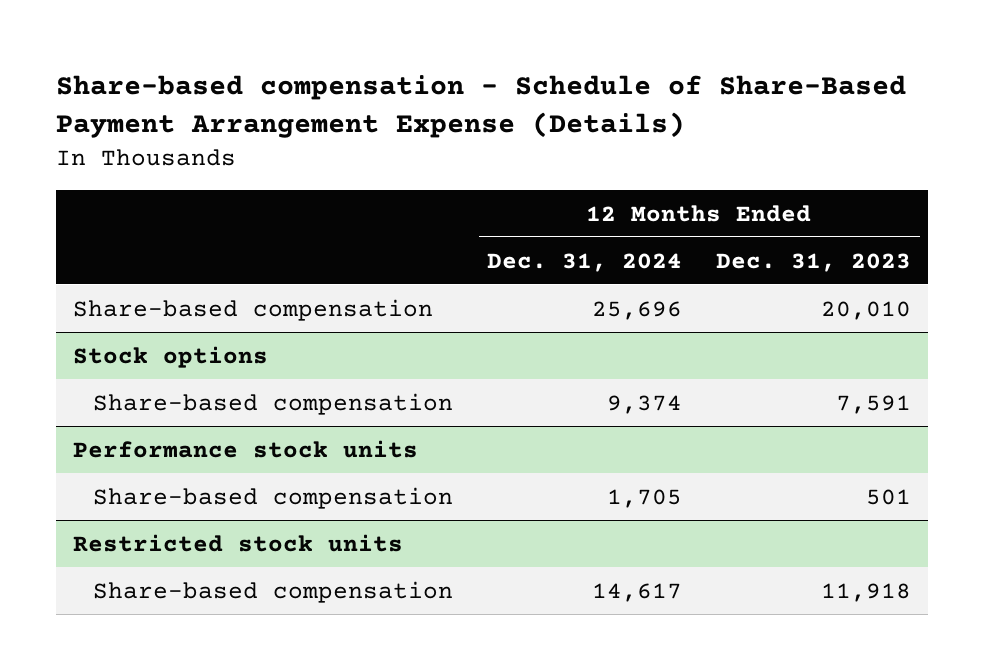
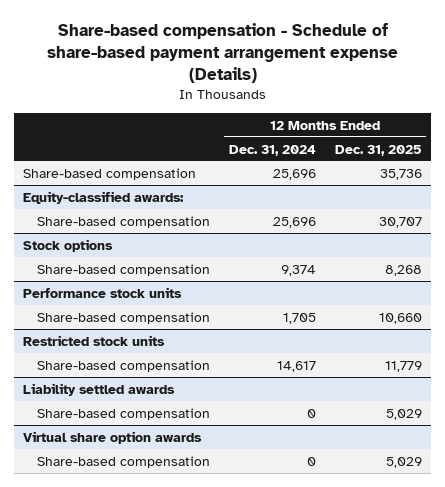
- Share-based compensation - Schedule of Share-Based Payment Arrangement Expense (Details)
+ Share-based compensation - Schedule of share-based payment arrangement expense (Details)
- | 12 Months Ended Dec. 31, 2024 | 12 Months Ended Dec. 31, 2023
+ | 12 Months Ended Dec. 31, 2024 | 12 Months Ended Dec. 31, 2025
+ Equity-classified awards:
+ Share-based compensation | 25,696 | 30,707
+ Liability settled awards
+ Share-based compensation | 0 | 5,029
+ Virtual share option awards
+ Share-based compensation | 0 | 5,029

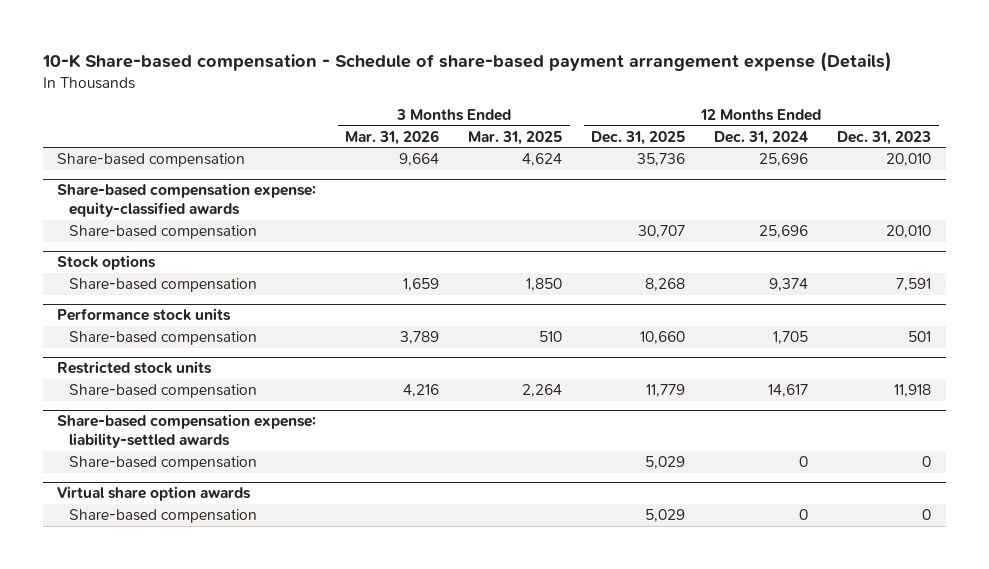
- Share-based compensation - Schedule of share-based payment arrangement expense (Details)
+ 10-K Share-based compensation - Schedule of share-based payment arrangement expense (Details)
- | 12 Months Ended Dec. 31, 2024 | 12 Months Ended Dec. 31, 2025
+ | 3 Months Ended Mar. 31, 2026 | 3 Months Ended Mar. 31, 2025 | 12 Months Ended Dec. 31, 2025 | 12 Months Ended Dec. 31, 2024 | 12 Months Ended Dec. 31, 2023
- Equity-classified awards:
+ Share-based compensation expense: equity-classified awards
- Liability settled awards
+ Share-based compensation expense: liability-settled awards

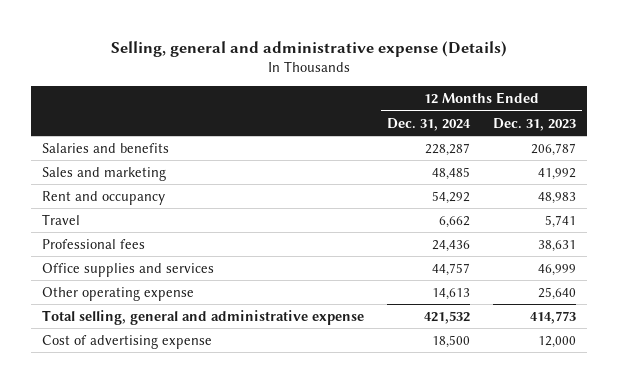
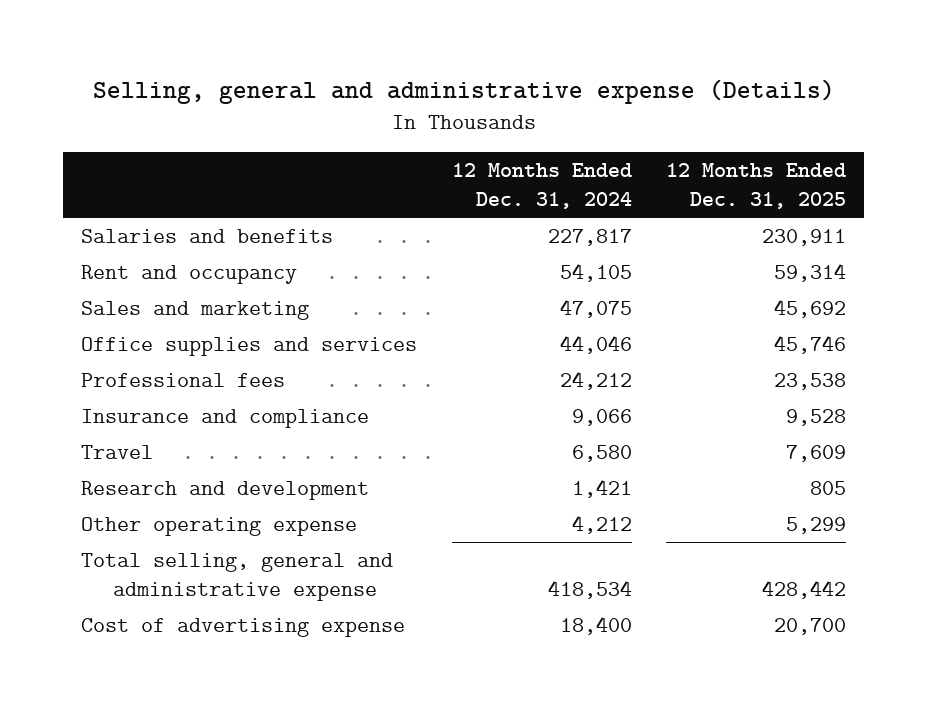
- | 12 Months Ended Dec. 31, 2024 | 12 Months Ended Dec. 31, 2023
+ | 12 Months Ended Dec. 31, 2024 | 12 Months Ended Dec. 31, 2025
- Salaries and benefits | 228,287 | 206,787
- Sales and marketing | 48,485 | 41,992
- Rent and occupancy | 54,292 | 48,983
- Travel | 6,662 | 5,741
- Professional fees | 24,436 | 38,631
- Office supplies and services | 44,757 | 46,999
- Other operating expense | 14,613 | 25,640
- Total selling, general and administrative expense | 421,532 | 414,773
- Cost of advertising expense | 18,500 | 12,000
+ Salaries and benefits | 227,817 | 230,911
+ Rent and occupancy | 54,105 | 59,314
+ Sales and marketing | 47,075 | 45,692
+ Office supplies and services | 44,046 | 45,746
+ Professional fees | 24,212 | 23,538
+ Insurance and compliance | 9,066 | 9,528
+ Travel | 6,580 | 7,609
+ Research and development | 1,421 | 805
+ Other operating expense | 4,212 | 5,299
+ Total selling, general and administrative expense | 418,534 | 428,442
+ Cost of advertising expense | 18,400 | 20,700

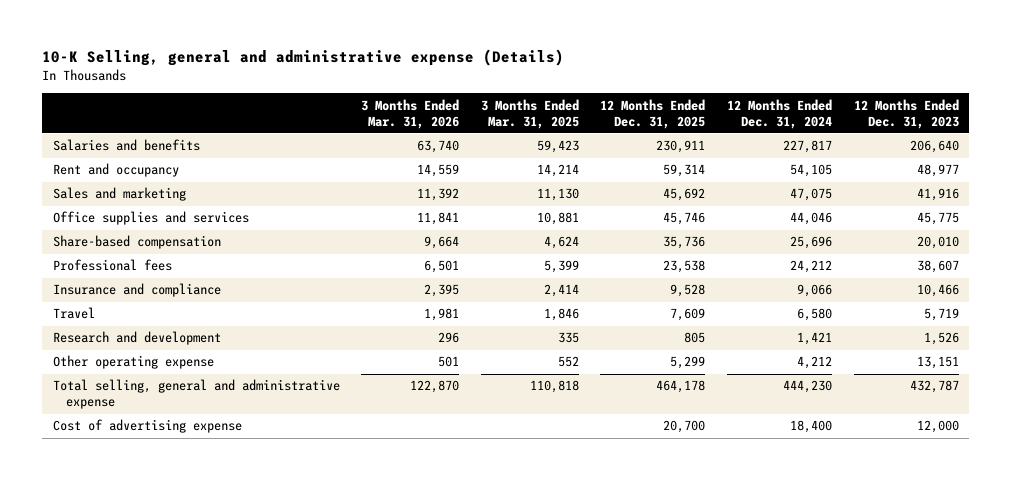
- Selling, general and administrative expense (Details)
+ 10-K Selling, general and administrative expense (Details)
- | 12 Months Ended Dec. 31, 2024 | 12 Months Ended Dec. 31, 2025
+ | 3 Months Ended Mar. 31, 2026 | 3 Months Ended Mar. 31, 2025 | 12 Months Ended Dec. 31, 2025 | 12 Months Ended Dec. 31, 2024 | 12 Months Ended Dec. 31, 2023
+ Share-based compensation | 9,664 | 4,624 | 35,736 | 25,696 | 20,010
- Total selling, general and administrative expense | 418,534 | 428,442
+ Total selling, general and administrative expense | 122,870 | 110,818 | 464,178 | 444,230 | 432,787

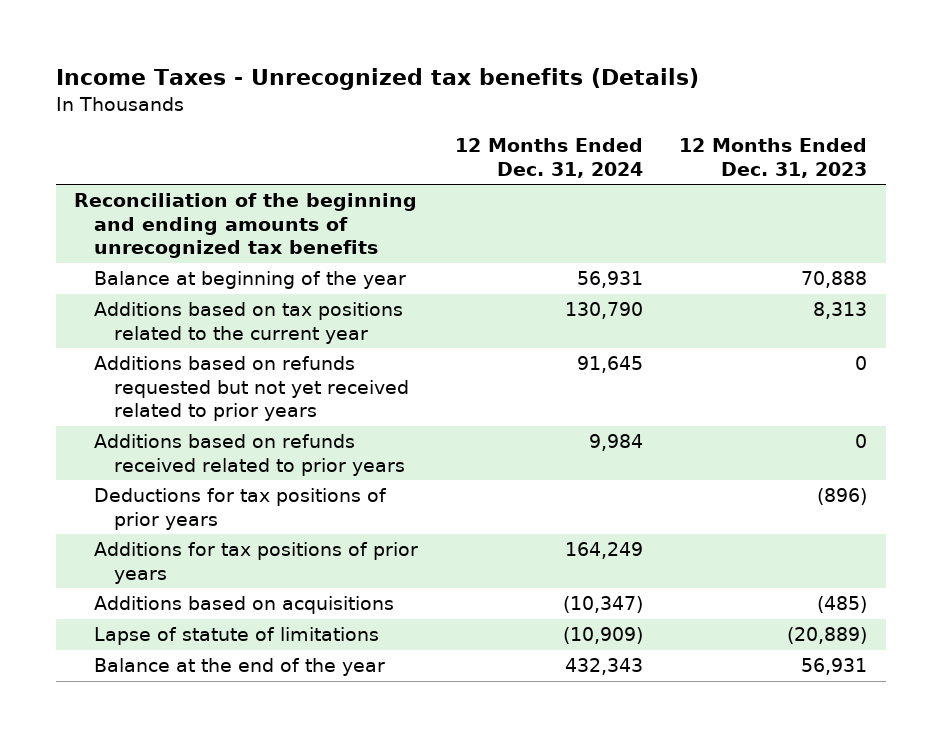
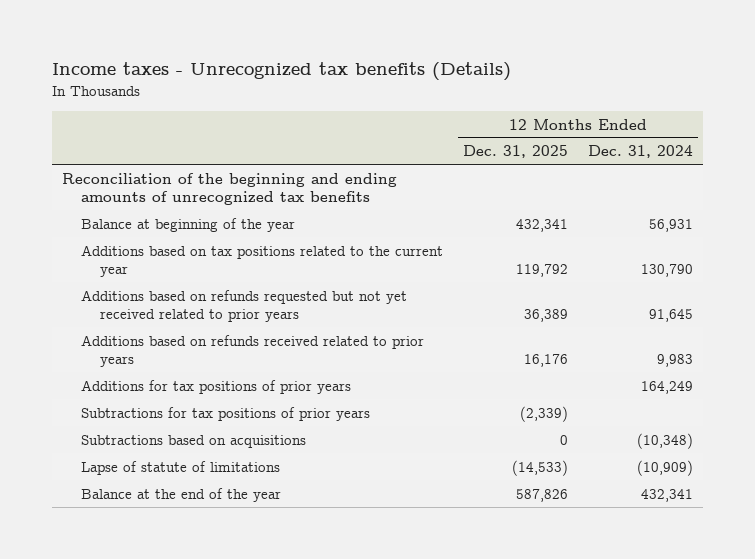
- Income Taxes - Unrecognized tax benefits (Details)
+ Income taxes - Unrecognized tax benefits (Details)
- | 12 Months Ended Dec. 31, 2024 | 12 Months Ended Dec. 31, 2023
+ | 12 Months Ended Dec. 31, 2025 | 12 Months Ended Dec. 31, 2024
- Additions based on refunds received related to prior years | 9,984 | 0
- Deductions for tax positions of prior years | | (896)
+ Additions based on refunds received related to prior years | 16,176 | 9,983
- Additions based on acquisitions | (10,347) | (485)
+ Subtractions for tax positions of prior years | (2,339) |
+ Subtractions based on acquisitions | 0 | (10,348)
- Balance at the end of the year | 432,343 | 56,931
+ Balance at the end of the year | 587,826 | 432,341

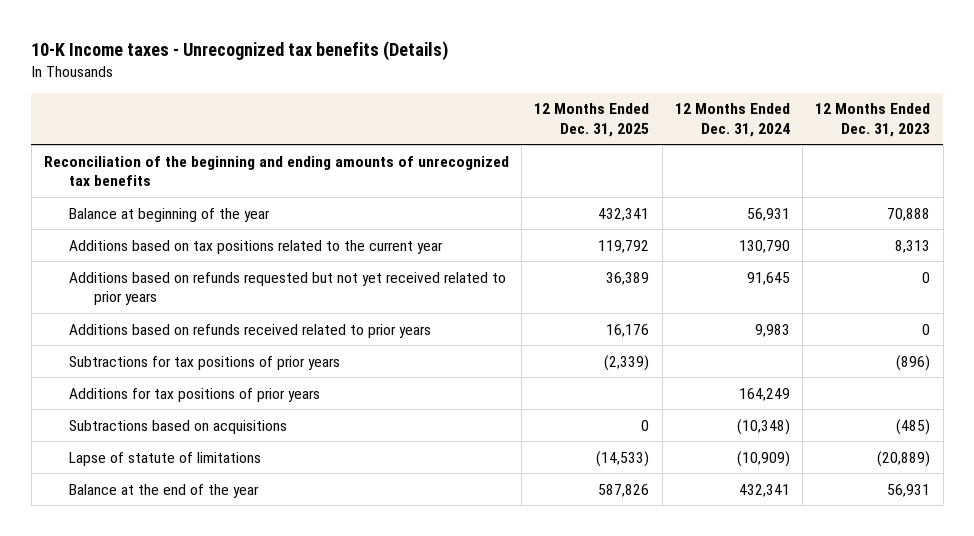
- Income taxes - Unrecognized tax benefits (Details)
+ 10-K Income taxes - Unrecognized tax benefits (Details)
- | 12 Months Ended Dec. 31, 2025 | 12 Months Ended Dec. 31, 2024
+ | 12 Months Ended Dec. 31, 2025 | 12 Months Ended Dec. 31, 2024 | 12 Months Ended Dec. 31, 2023
moved down: Additions for tax positions of prior years | | 164,249 |

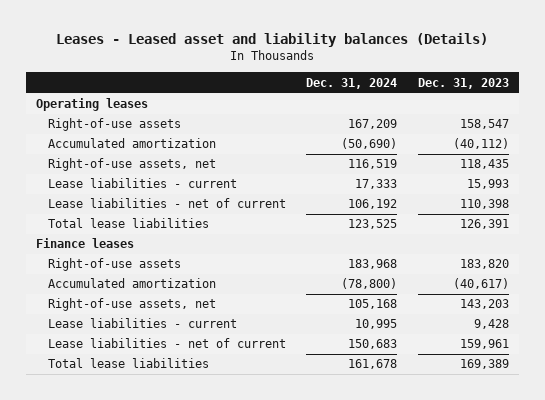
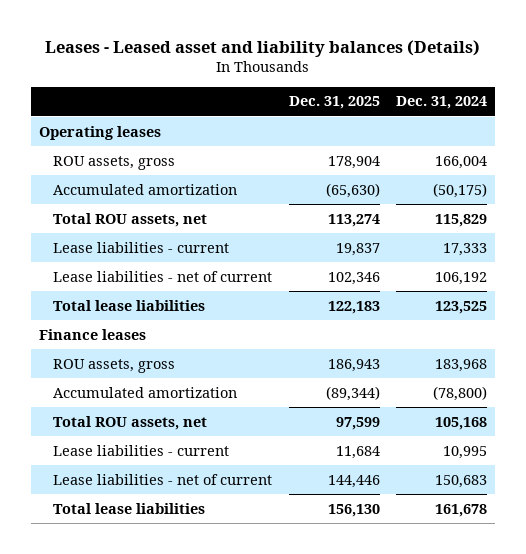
- | Dec. 31, 2024 | Dec. 31, 2023
+ | Dec. 31, 2025 | Dec. 31, 2024
- Right-of-use assets | 167,209 | 158,547
- Accumulated amortization | (50,690) | (40,112)
- Right-of-use assets, net | 116,519 | 118,435
+ ROU assets, gross | 178,904 | 166,004
+ Accumulated amortization | (65,630) | (50,175)
+ Total ROU assets, net | 113,274 | 115,829
- Right-of-use assets | 183,968 | 183,820
+ ROU assets, gross | 186,943 | 183,968
- Right-of-use assets, net | 105,168 | 143,203
+ Total ROU assets, net | 97,599 | 105,168

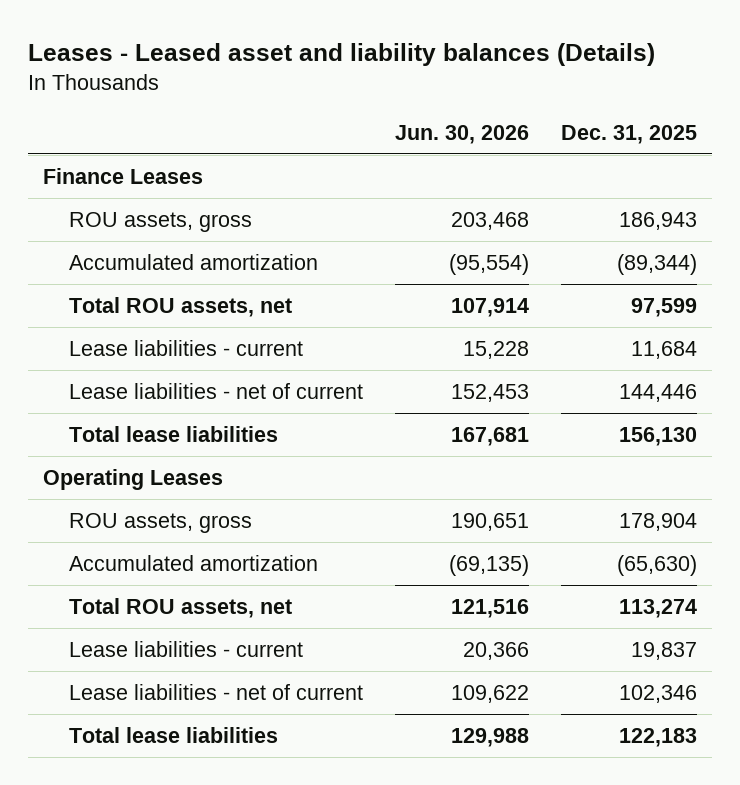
- | Dec. 31, 2025 | Dec. 31, 2024
+ | Jun. 30, 2026 | Dec. 31, 2025
- Operating leases
- Finance leases
+ Finance Leases
+ Operating Leases
moved down: ROU assets, gross | 190,651 | 178,904
moved down: Accumulated amortization | (69,135) | (65,630)
moved down: Total ROU assets, net | 121,516 | 113,274
moved down: Lease liabilities - current | 20,366 | 19,837
moved down: Lease liabilities - net of current | 109,622 | 102,346
moved down: Total lease liabilities | 129,988 | 122,183

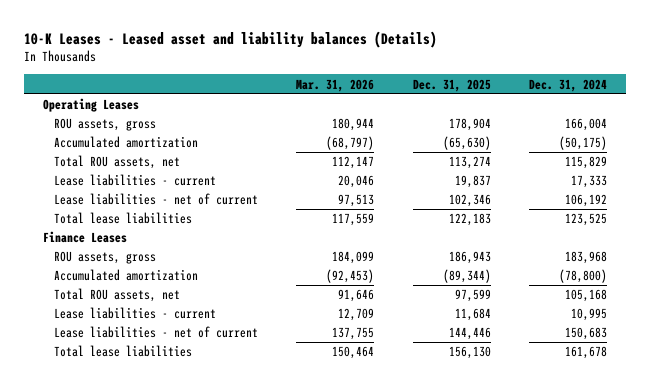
- Leases - Leased asset and liability balances (Details)
+ 10-K Leases - Leased asset and liability balances (Details)
- | Jun. 30, 2026 | Dec. 31, 2025
+ | Mar. 31, 2026 | Dec. 31, 2025 | Dec. 31, 2024
moved down: Finance Leases
moved down: ROU assets, gross | 184,099 | 186,943 | 183,968
moved down: Accumulated amortization | (92,453) | (89,344) | (78,800)
moved down: Total ROU assets, net | 91,646 | 97,599 | 105,168
moved down: Lease liabilities - current | 12,709 | 11,684 | 10,995
moved down: Lease liabilities - net of current | 137,755 | 144,446 | 150,683
moved down: Total lease liabilities | 150,464 | 156,130 | 161,678

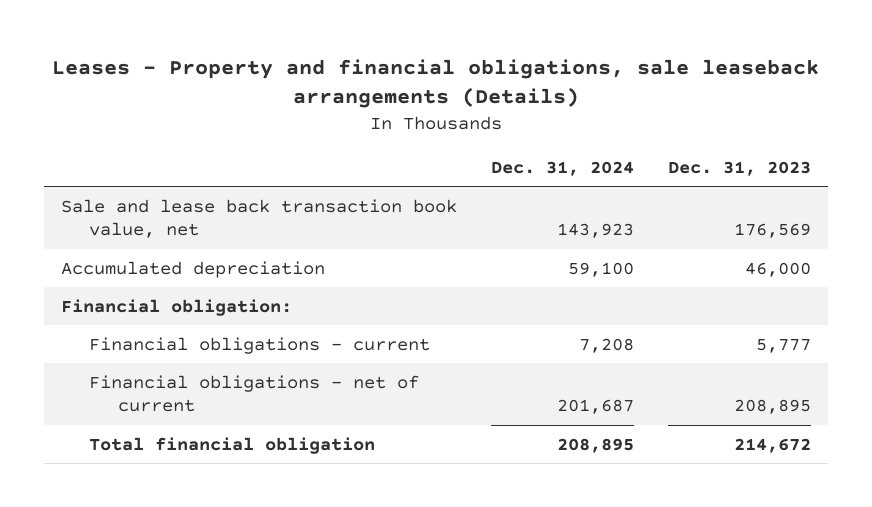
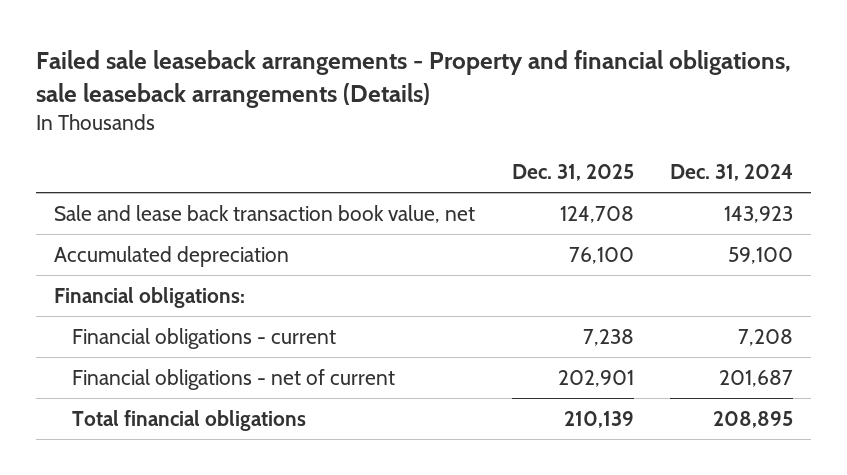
- Leases - Property and financial obligations, sale leaseback arrangements (Details)
+ Failed sale leaseback arrangements - Property and financial obligations, sale leaseback arrangements (Details)
- | Dec. 31, 2024 | Dec. 31, 2023
+ | Dec. 31, 2025 | Dec. 31, 2024
- Financial obligation:
+ Financial obligations:
- Total financial obligation | 208,895 | 214,672
+ Total financial obligations | 210,139 | 208,895

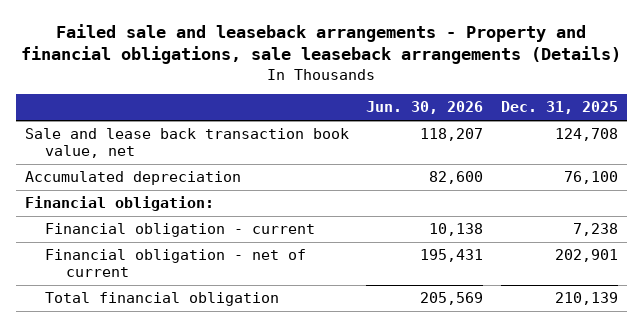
- Failed sale leaseback arrangements - Property and financial obligations, sale leaseback arrangements (Details)
+ Failed sale and leaseback arrangements - Property and financial obligations, sale leaseback arrangements (Details)
- | Dec. 31, 2025 | Dec. 31, 2024
+ | Jun. 30, 2026 | Dec. 31, 2025
- Financial obligations:
- Financial obligations - current | 7,238 | 7,208
- Financial obligations - net of current | 202,901 | 201,687
- Total financial obligations | 210,139 | 208,895
+ Financial obligation:
+ Financial obligation - current | 10,138 | 7,238
+ Financial obligation - net of current | 195,431 | 202,901
+ Total financial obligation | 205,569 | 210,139

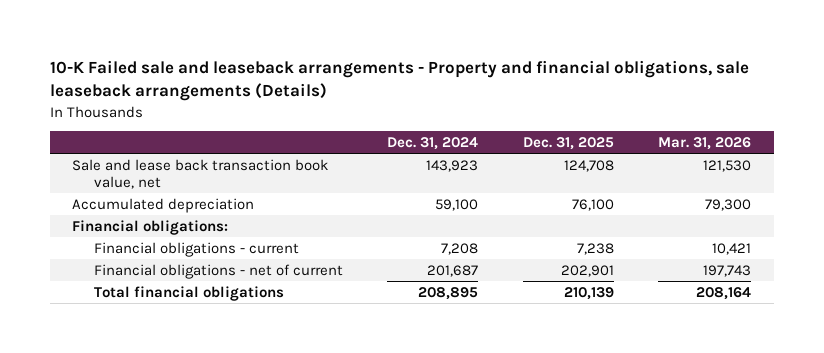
- Failed sale and leaseback arrangements - Property and financial obligations, sale leaseback arrangements (Details)
+ 10-K Failed sale and leaseback arrangements - Property and financial obligations, sale leaseback arrangements (Details)
- | Jun. 30, 2026 | Dec. 31, 2025
+ | Dec. 31, 2024 | Dec. 31, 2025 | Mar. 31, 2026
- Financial obligation:
- Financial obligation - current | 10,138 | 7,238
- Financial obligation - net of current | 195,431 | 202,901
- Total financial obligation | 205,569 | 210,139
+ Financial obligations:
+ Financial obligations - current | 7,208 | 7,238 | 10,421
+ Financial obligations - net of current | 201,687 | 202,901 | 197,743
+ Total financial obligations | 208,895 | 210,139 | 208,164

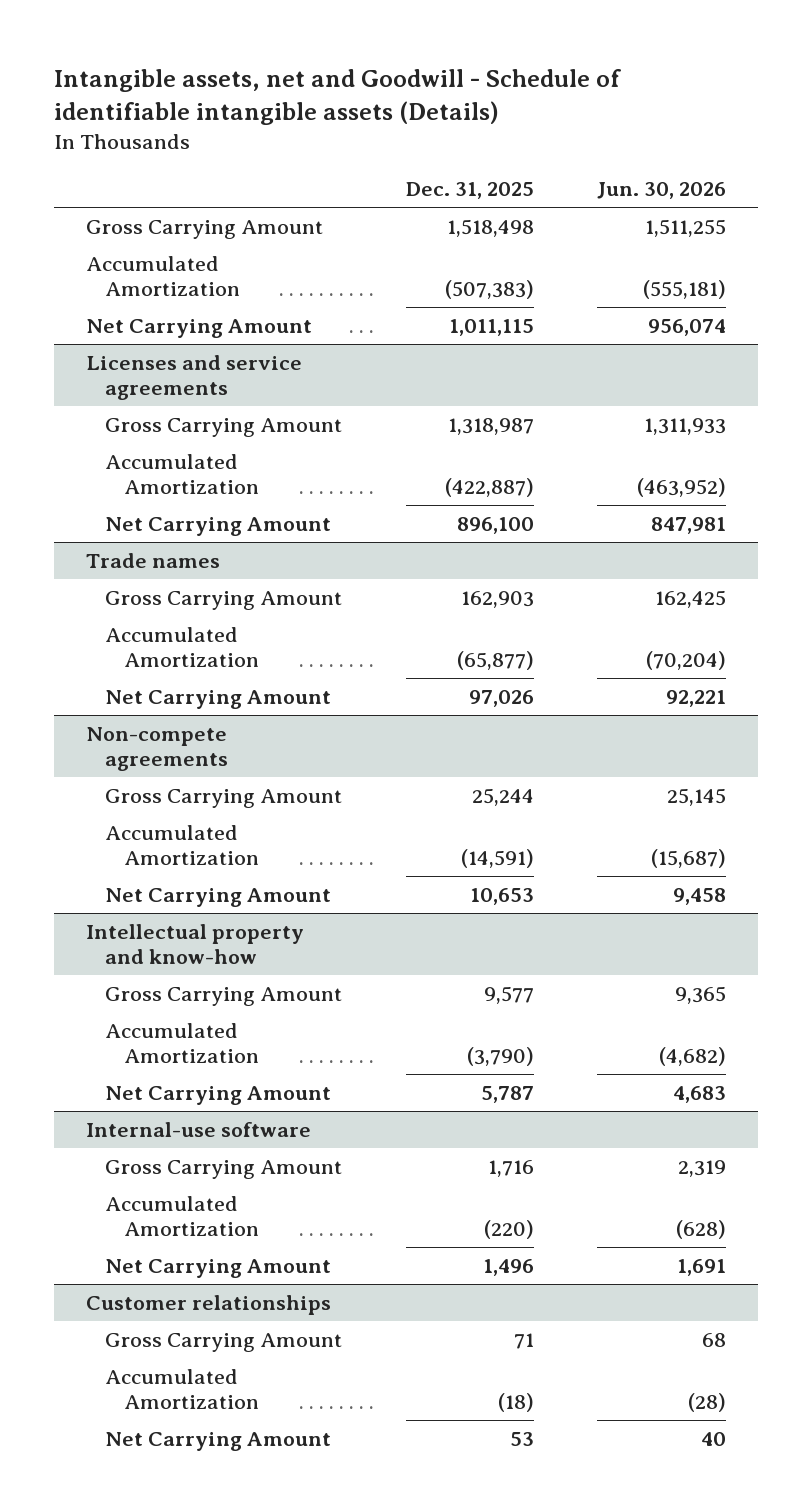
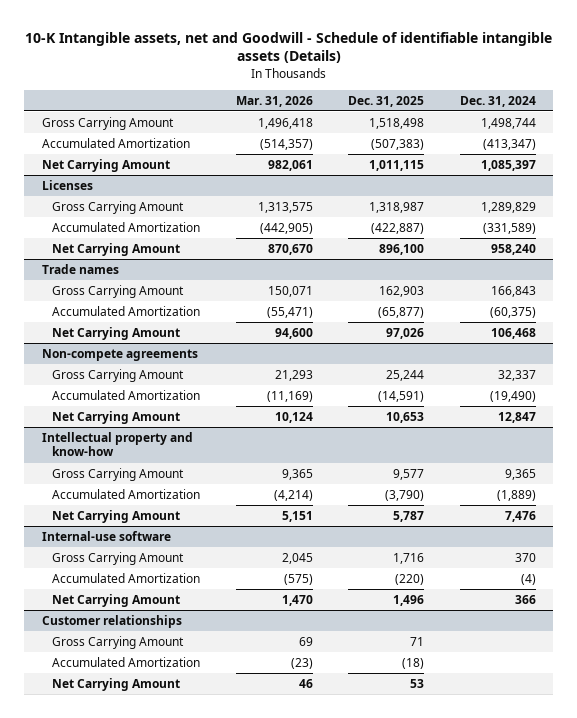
- Intangible assets, net and Goodwill - Schedule of identifiable intangible assets (Details)
+ 10-K Intangible assets, net and Goodwill - Schedule of identifiable intangible assets (Details)
- | Dec. 31, 2025 | Jun. 30, 2026
+ | Mar. 31, 2026 | Dec. 31, 2025 | Dec. 31, 2024
- Licenses and service agreements
+ Licenses

